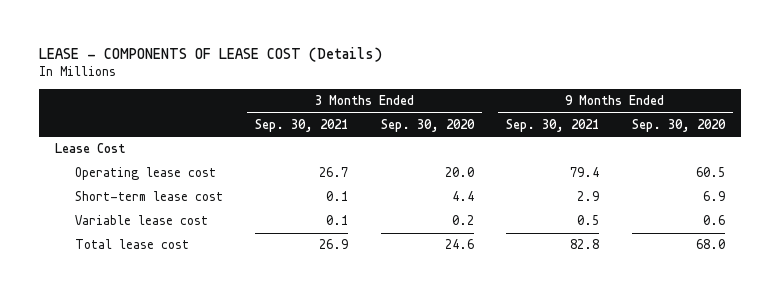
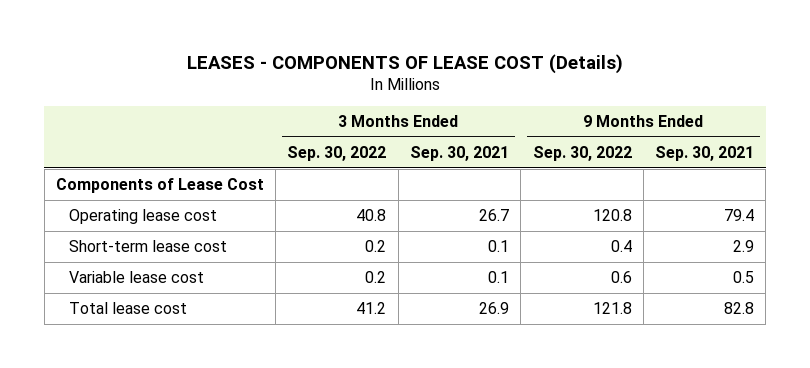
- LEASE - COMPONENTS OF LEASE COST (Details)
+ LEASES - COMPONENTS OF LEASE COST (Details)
- | 3 Months Ended Sep. 30, 2021 | 3 Months Ended Sep. 30, 2020 | 9 Months Ended Sep. 30, 2021 | 9 Months Ended Sep. 30, 2020
+ | 3 Months Ended Sep. 30, 2022 | 3 Months Ended Sep. 30, 2021 | 9 Months Ended Sep. 30, 2022 | 9 Months Ended Sep. 30, 2021
- Lease Cost
+ Components of Lease Cost

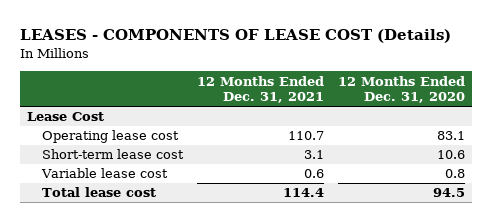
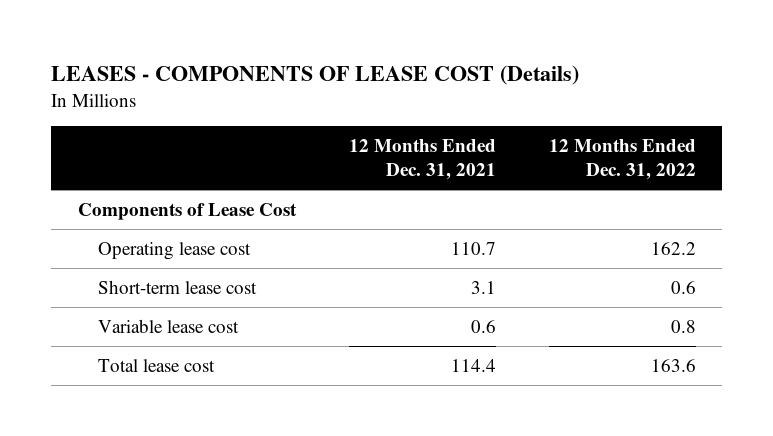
- | 12 Months Ended Dec. 31, 2021 | 12 Months Ended Dec. 31, 2020
+ | 12 Months Ended Dec. 31, 2021 | 12 Months Ended Dec. 31, 2022
- Lease Cost
+ Components of Lease Cost

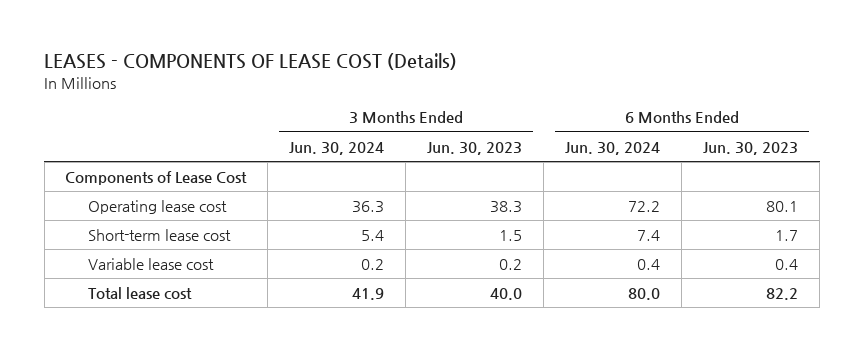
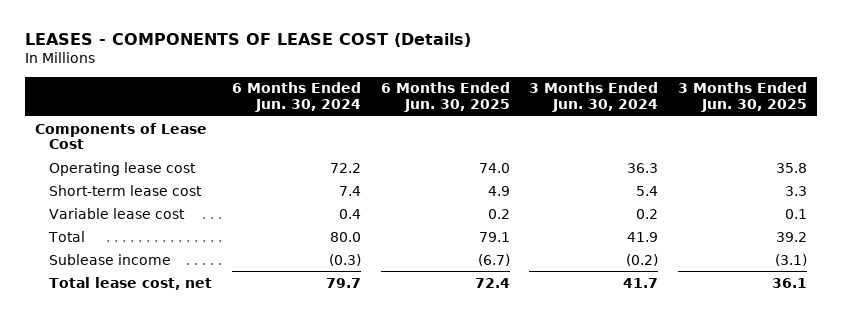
- | 3 Months Ended Jun. 30, 2024 | 3 Months Ended Jun. 30, 2023 | 6 Months Ended Jun. 30, 2024 | 6 Months Ended Jun. 30, 2023
+ | 6 Months Ended Jun. 30, 2024 | 6 Months Ended Jun. 30, 2025 | 3 Months Ended Jun. 30, 2024 | 3 Months Ended Jun. 30, 2025
- Total lease cost | 41.9 | 40.0 | 80.0 | 82.2
+ Total | 80.0 | 79.1 | 41.9 | 39.2
+ Sublease income | (0.3) | (6.7) | (0.2) | (3.1)
+ Total lease cost, net | 79.7 | 72.4 | 41.7 | 36.1

